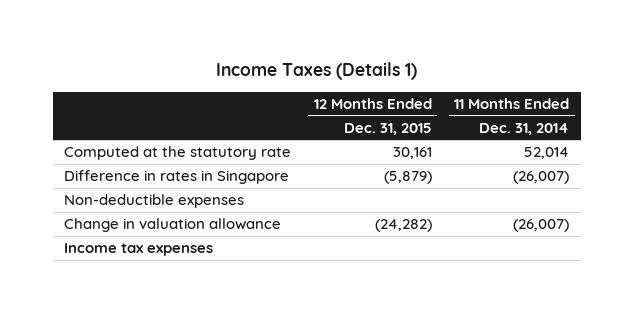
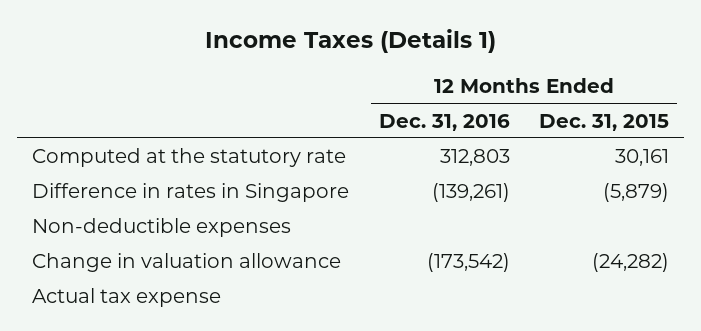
- | 12 Months Ended Dec. 31, 2015 | 11 Months Ended Dec. 31, 2014
+ | 12 Months Ended Dec. 31, 2016 | 12 Months Ended Dec. 31, 2015
- Income tax expenses
+ Actual tax expense

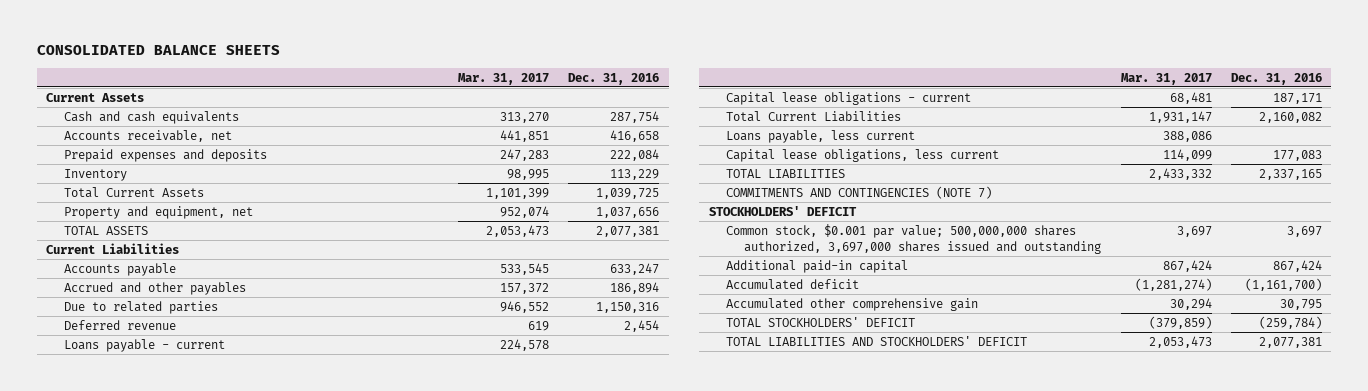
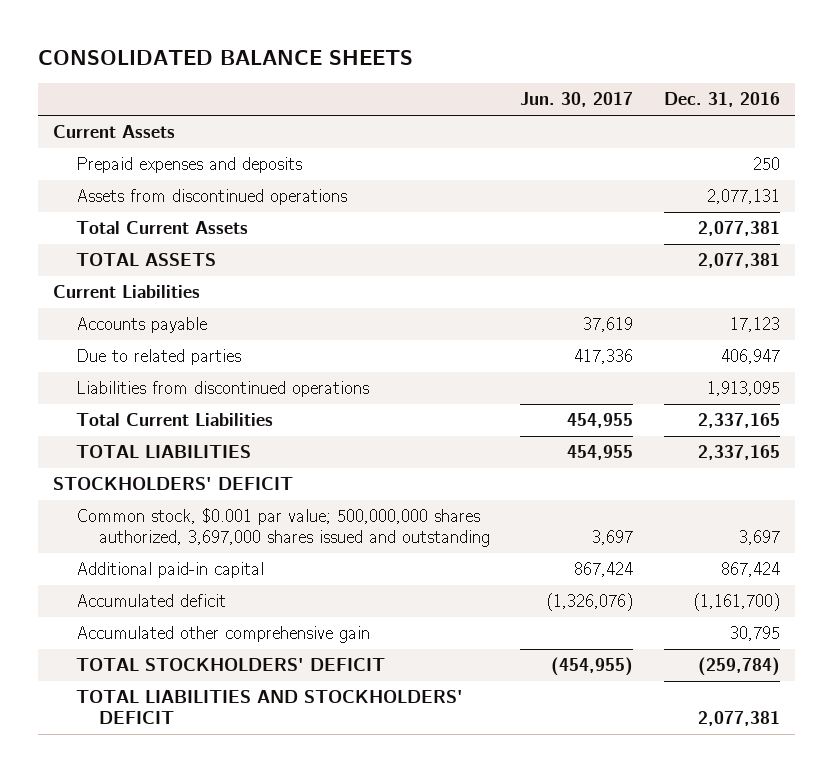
- | Mar. 31, 2017 | Dec. 31, 2016
+ | Jun. 30, 2017 | Dec. 31, 2016
- Cash and cash equivalents | 313,270 | 287,754
- Accounts receivable, net | 441,851 | 416,658
- Prepaid expenses and deposits | 247,283 | 222,084
- Inventory | 98,995 | 113,229
- Total Current Assets | 1,101,399 | 1,039,725
- Property and equipment, net | 952,074 | 1,037,656
+ Prepaid expenses and deposits | | 250
+ Assets from discontinued operations | | 2,077,131
+ Total Current Assets | | 2,077,381
- Accounts payable | 533,545 | 633,247
- Accrued and other payables | 157,372 | 186,894
- Due to related parties | 946,552 | 1,150,316
- Deferred revenue | 619 | 2,454
- Loans payable - current | 224,578 |
- Capital lease obligations - current | 68,481 | 187,171
- Total Current Liabilities | 1,931,147 | 2,160,082
- Loans payable, less current | 388,086 |
- Capital lease obligations, less current | 114,099 | 177,083
+ Accounts payable | 37,619 | 17,123
+ Due to related parties | 417,336 | 406,947
+ Liabilities from discontinued operations | | 1,913,095
+ Total Current Liabilities | 454,955 | 2,337,165
- COMMITMENTS AND CONTINGENCIES (NOTE 7)

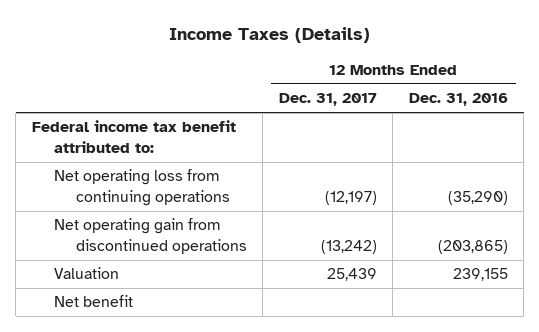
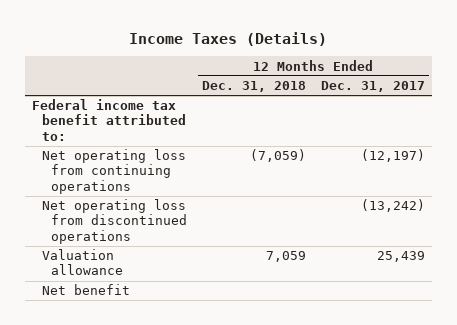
- | 12 Months Ended Dec. 31, 2017 | 12 Months Ended Dec. 31, 2016
+ | 12 Months Ended Dec. 31, 2018 | 12 Months Ended Dec. 31, 2017
- Net operating gain from discontinued operations | (13,242) | (203,865)
- Valuation | 25,439 | 239,155
+ Net operating loss from discontinued operations | | (13,242)
+ Valuation allowance | 7,059 | 25,439

